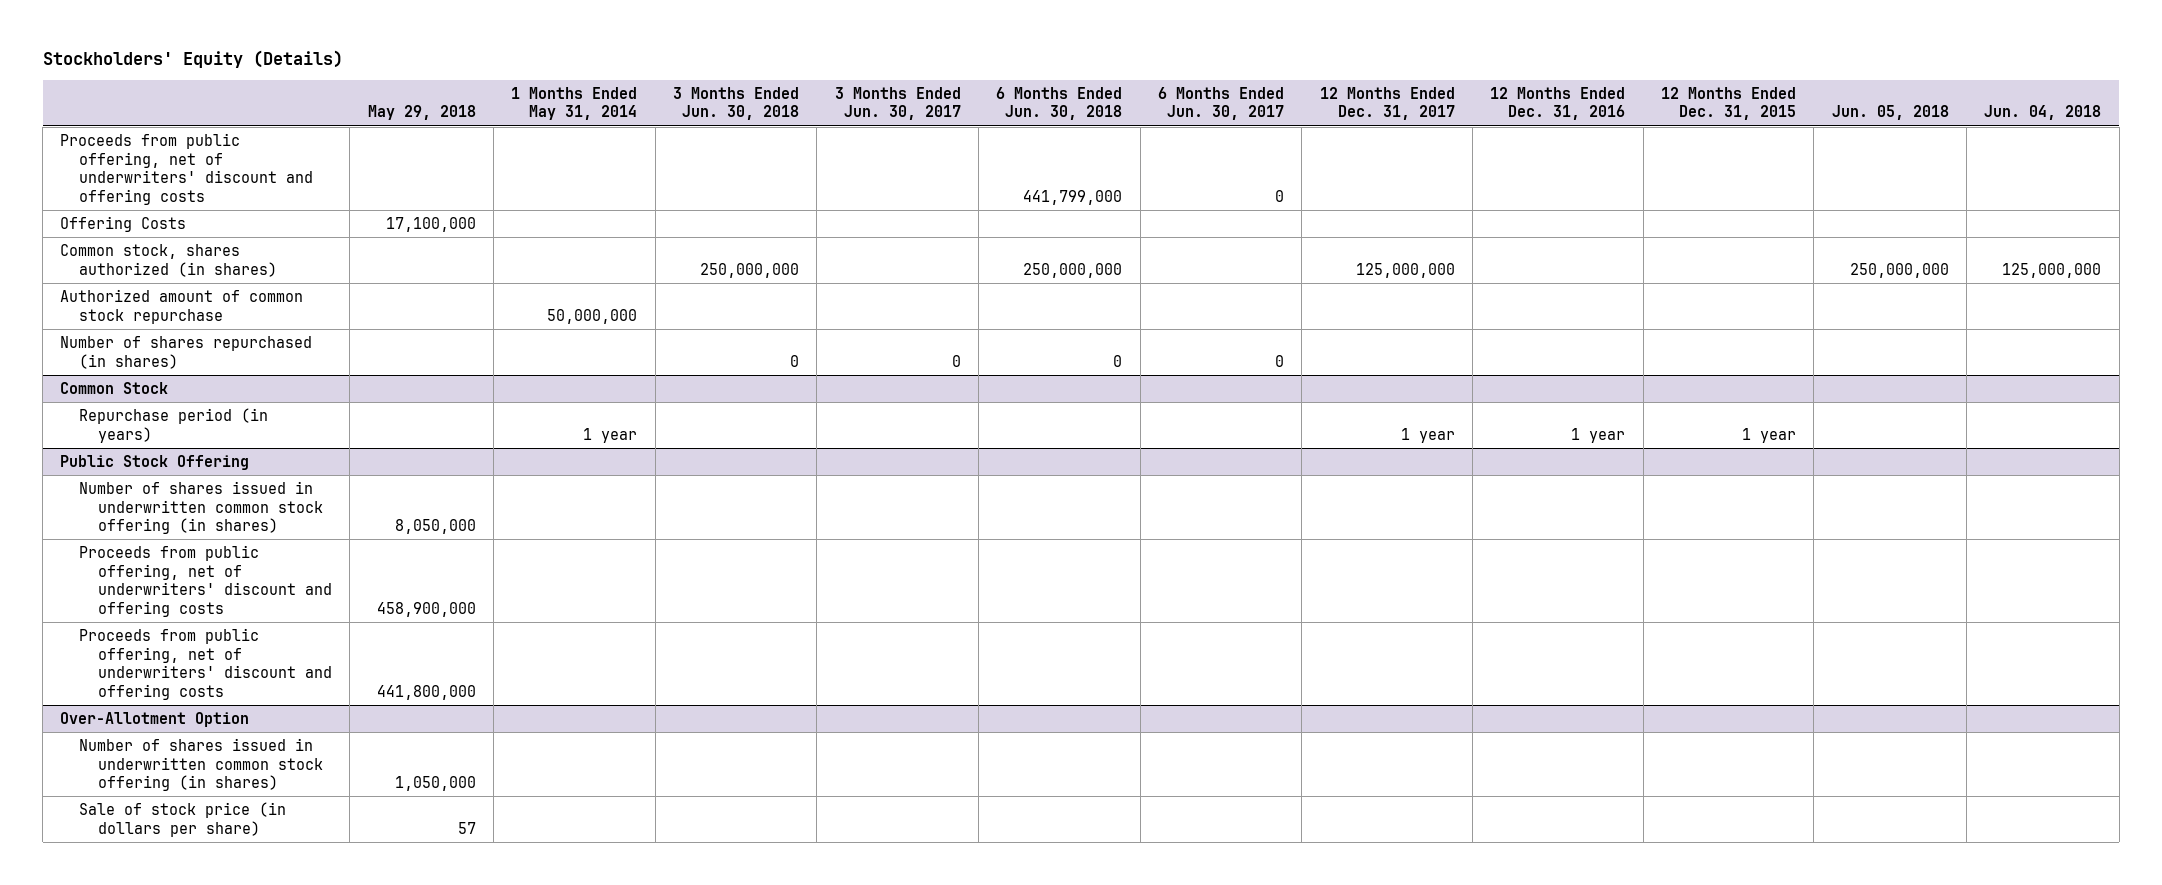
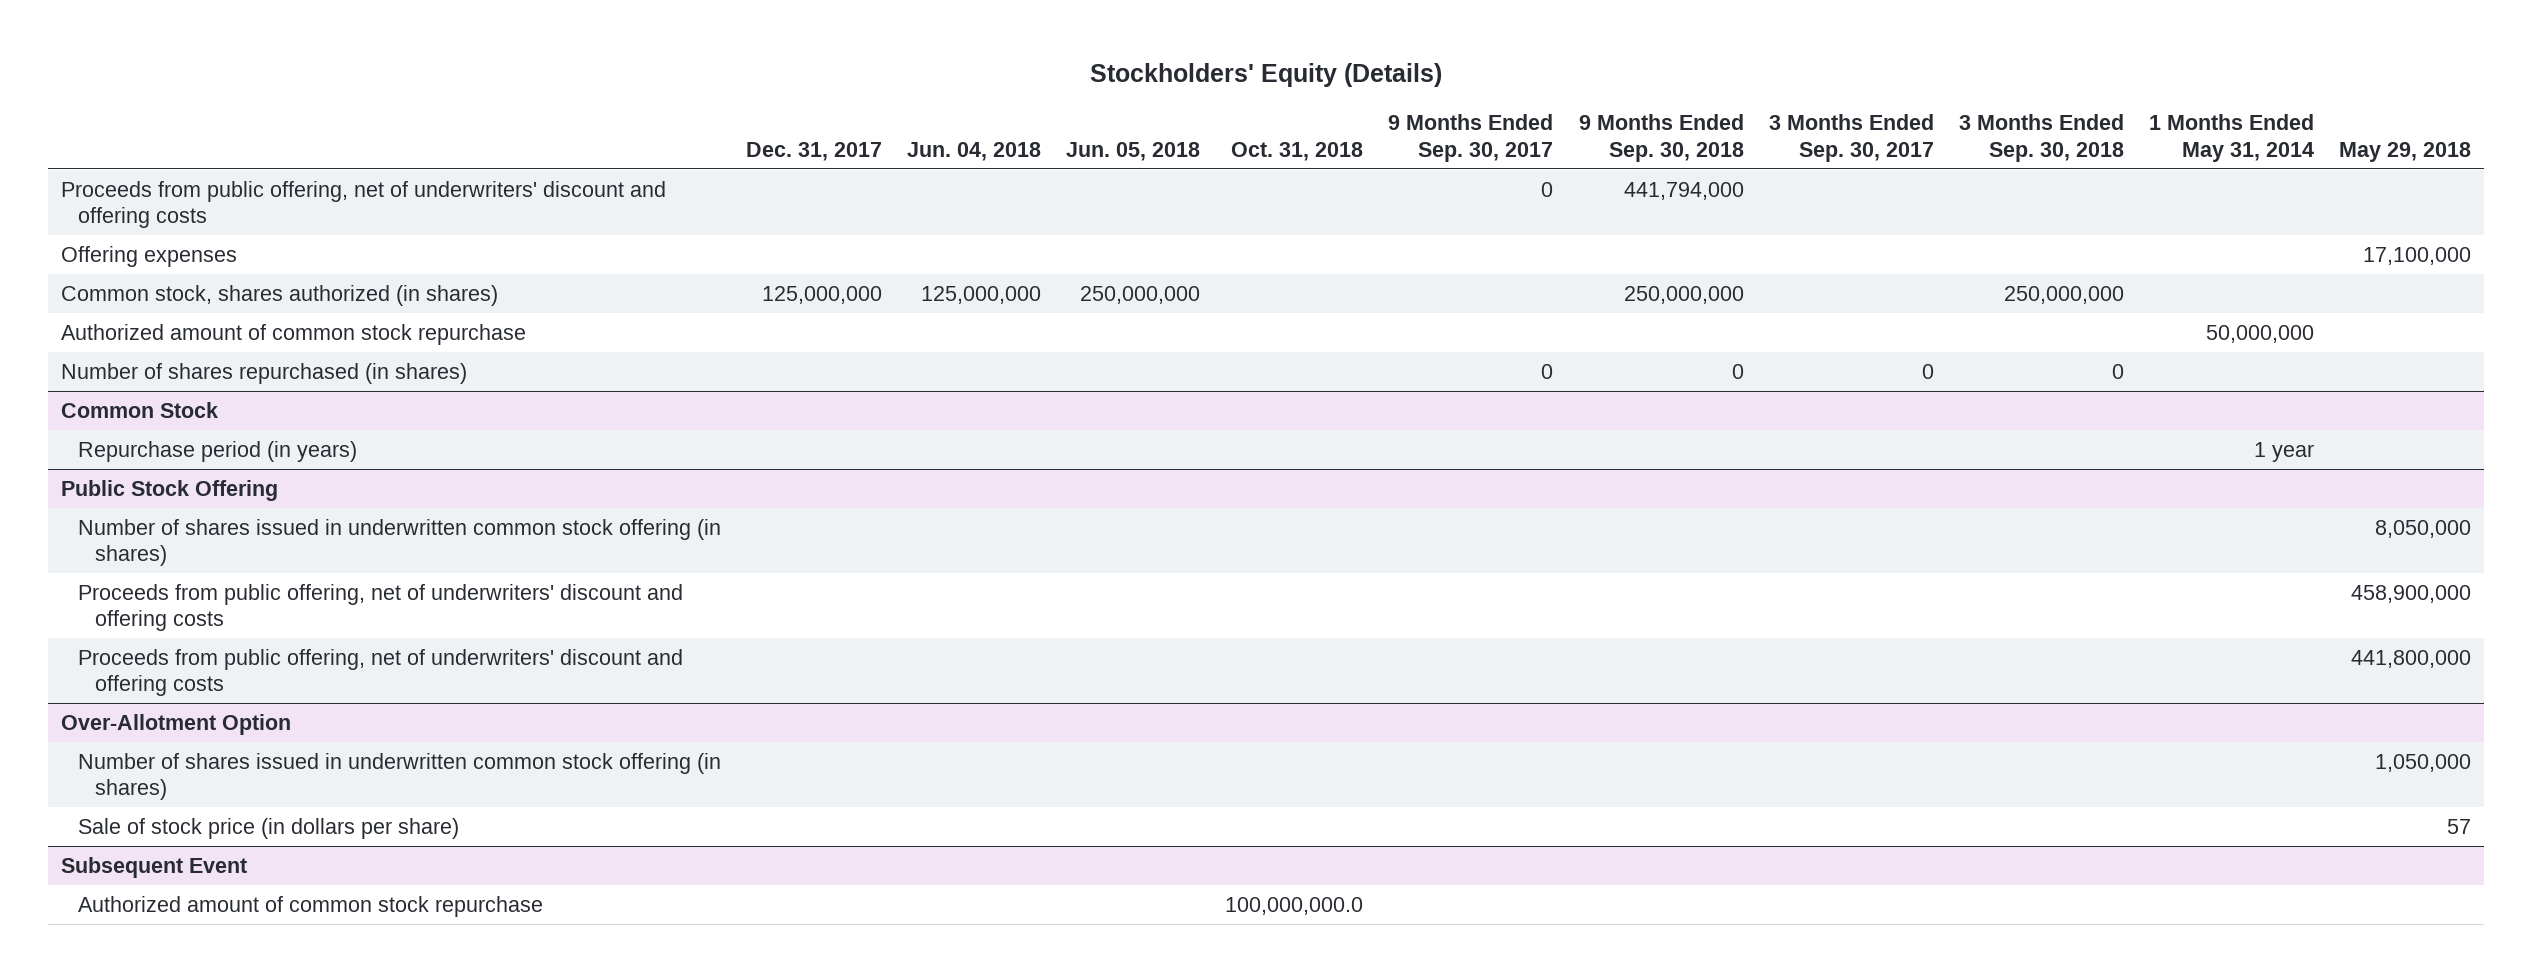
- | May 29, 2018 | 1 Months Ended May 31, 2014 | 3 Months Ended Jun. 30, 2018 | 3 Months Ended Jun. 30, 2017 | 6 Months Ended Jun. 30, 2018 | 6 Months Ended Jun. 30, 2017 | 12 Months Ended Dec. 31, 2017 | 12 Months Ended Dec. 31, 2016 | 12 Months Ended Dec. 31, 2015 | Jun. 05, 2018 | Jun. 04, 2018
+ | Dec. 31, 2017 | Jun. 04, 2018 | Jun. 05, 2018 | Oct. 31, 2018 | 9 Months Ended Sep. 30, 2017 | 9 Months Ended Sep. 30, 2018 | 3 Months Ended Sep. 30, 2017 | 3 Months Ended Sep. 30, 2018 | 1 Months Ended May 31, 2014 | May 29, 2018
- Offering Costs | 17,100,000 | | | | | | | | | |
+ Offering expenses | | | | | | | | | | 17,100,000
+ Subsequent Event
+ Authorized amount of common stock repurchase | | | | 100,000,000.0 | | | | | |

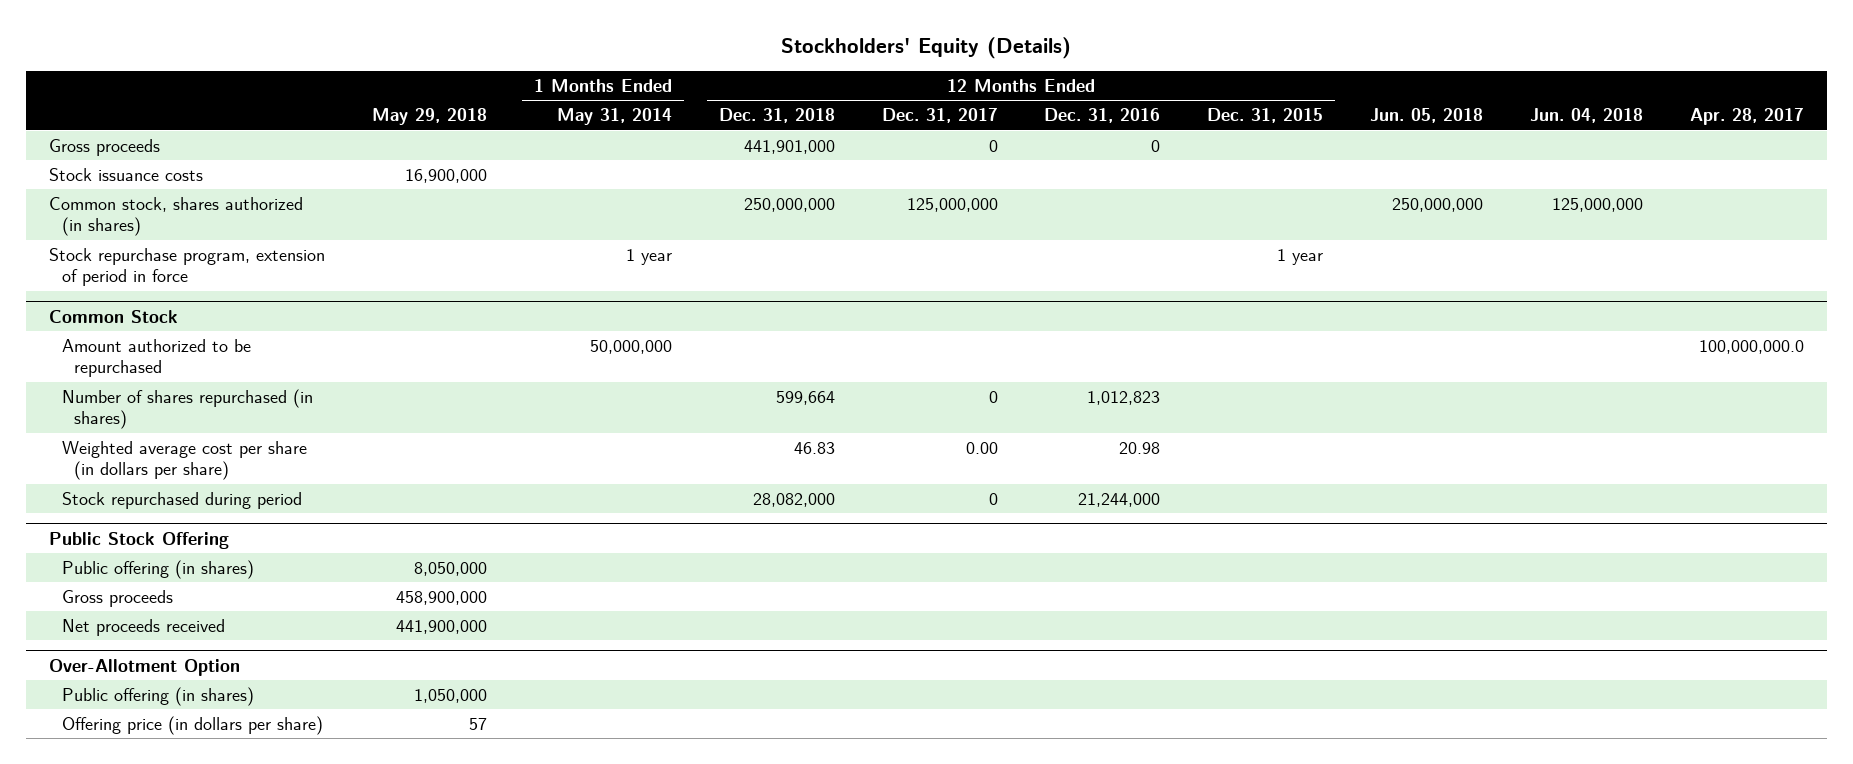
- | Dec. 31, 2017 | Jun. 04, 2018 | Jun. 05, 2018 | Oct. 31, 2018 | 9 Months Ended Sep. 30, 2017 | 9 Months Ended Sep. 30, 2018 | 3 Months Ended Sep. 30, 2017 | 3 Months Ended Sep. 30, 2018 | 1 Months Ended May 31, 2014 | May 29, 2018
+ | May 29, 2018 | 1 Months Ended May 31, 2014 | 12 Months Ended Dec. 31, 2018 | 12 Months Ended Dec. 31, 2017 | 12 Months Ended Dec. 31, 2016 | 12 Months Ended Dec. 31, 2015 | Jun. 05, 2018 | Jun. 04, 2018 | Apr. 28, 2017
- Proceeds from public offering, net of underwriters' discount and offering costs | | | | | 0 | 441,794,000 | | | |
- Offering expenses | | | | | | | | | | 17,100,000
+ Gross proceeds | | | 441,901,000 | 0 | 0 | | | |
+ Stock issuance costs | 16,900,000 | | | | | | | |
- Authorized amount of common stock repurchase | | | | | | | | | 50,000,000 |
- Number of shares repurchased (in shares) | | | | | 0 | 0 | 0 | 0 | |
+ Stock repurchase program, extension of period in force | | 1 year | | | | 1 year | | |
@ Common Stock
- Repurchase period (in years) | | | | | | | | | 1 year |
+ Amount authorized to be repurchased | | 50,000,000 | | | | | | | 100,000,000.0
+ Number of shares repurchased (in shares) | | | 599,664 | 0 | 1,012,823 | | | |
+ Weighted average cost per share (in dollars per share) | | | 46.83 | 0.00 | 20.98 | | | |
+ Stock repurchased during period | | | 28,082,000 | 0 | 21,244,000 | | | |
@ Public Stock Offering
- Number of shares issued in underwritten common stock offering (in shares) | | | | | | | | | | 8,050,000
- Proceeds from public offering, net of underwriters' discount and offering costs | | | | | | | | | | 458,900,000
- Proceeds from public offering, net of underwriters' discount and offering costs | | | | | | | | | | 441,800,000
+ Public offering (in shares) | 8,050,000 | | | | | | | |
+ Gross proceeds | 458,900,000 | | | | | | | |
+ Net proceeds received | 441,900,000 | | | | | | | |
@ Over-Allotment Option
- Number of shares issued in underwritten common stock offering (in shares) | | | | | | | | | | 1,050,000
- Sale of stock price (in dollars per share) | | | | | | | | | | 57
- Subsequent Event
- Authorized amount of common stock repurchase | | | | 100,000,000.0 | | | | | |
@ Over-Allotment Option
+ Public offering (in shares) | 1,050,000 | | | | | | | |
+ Offering price (in dollars per share) | 57 | | | | | | | |

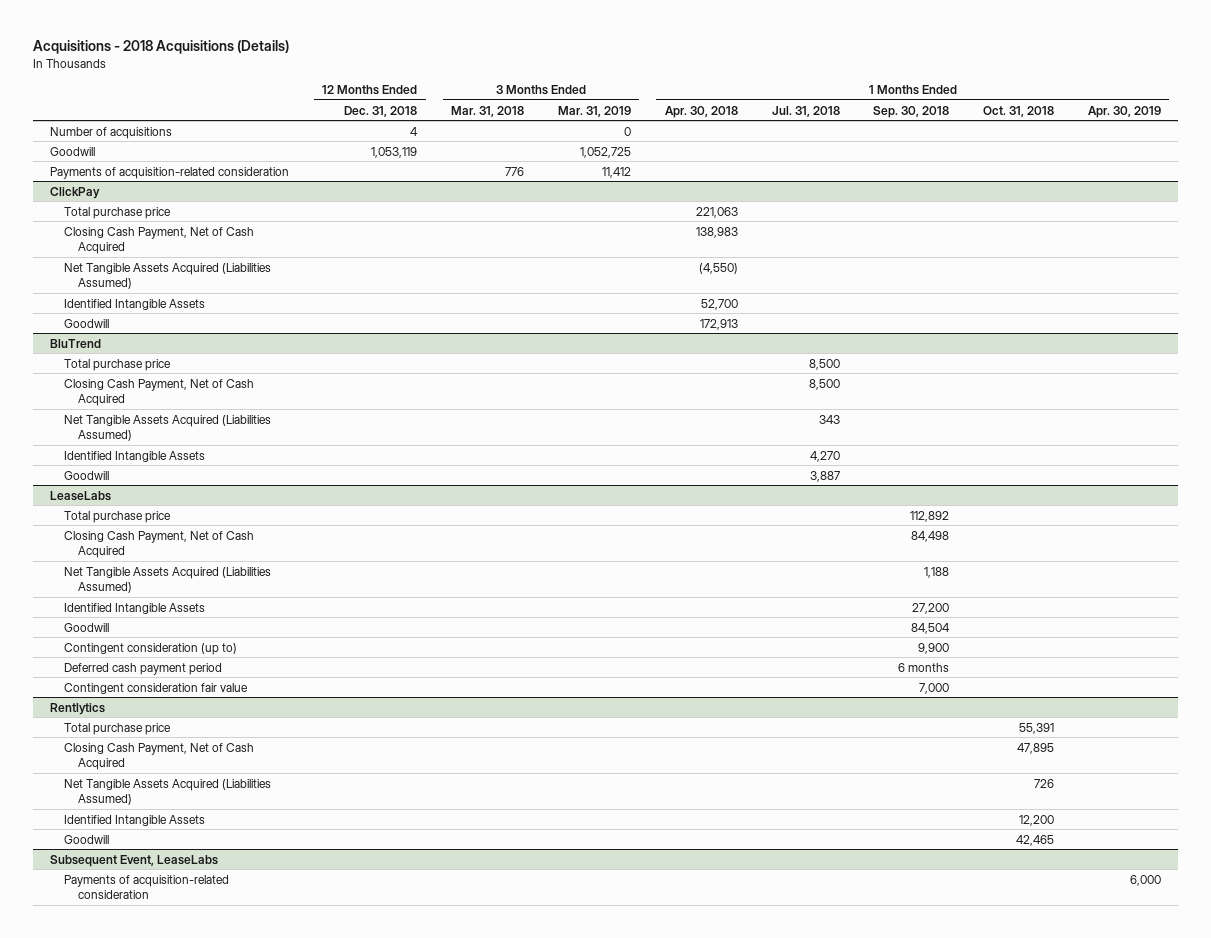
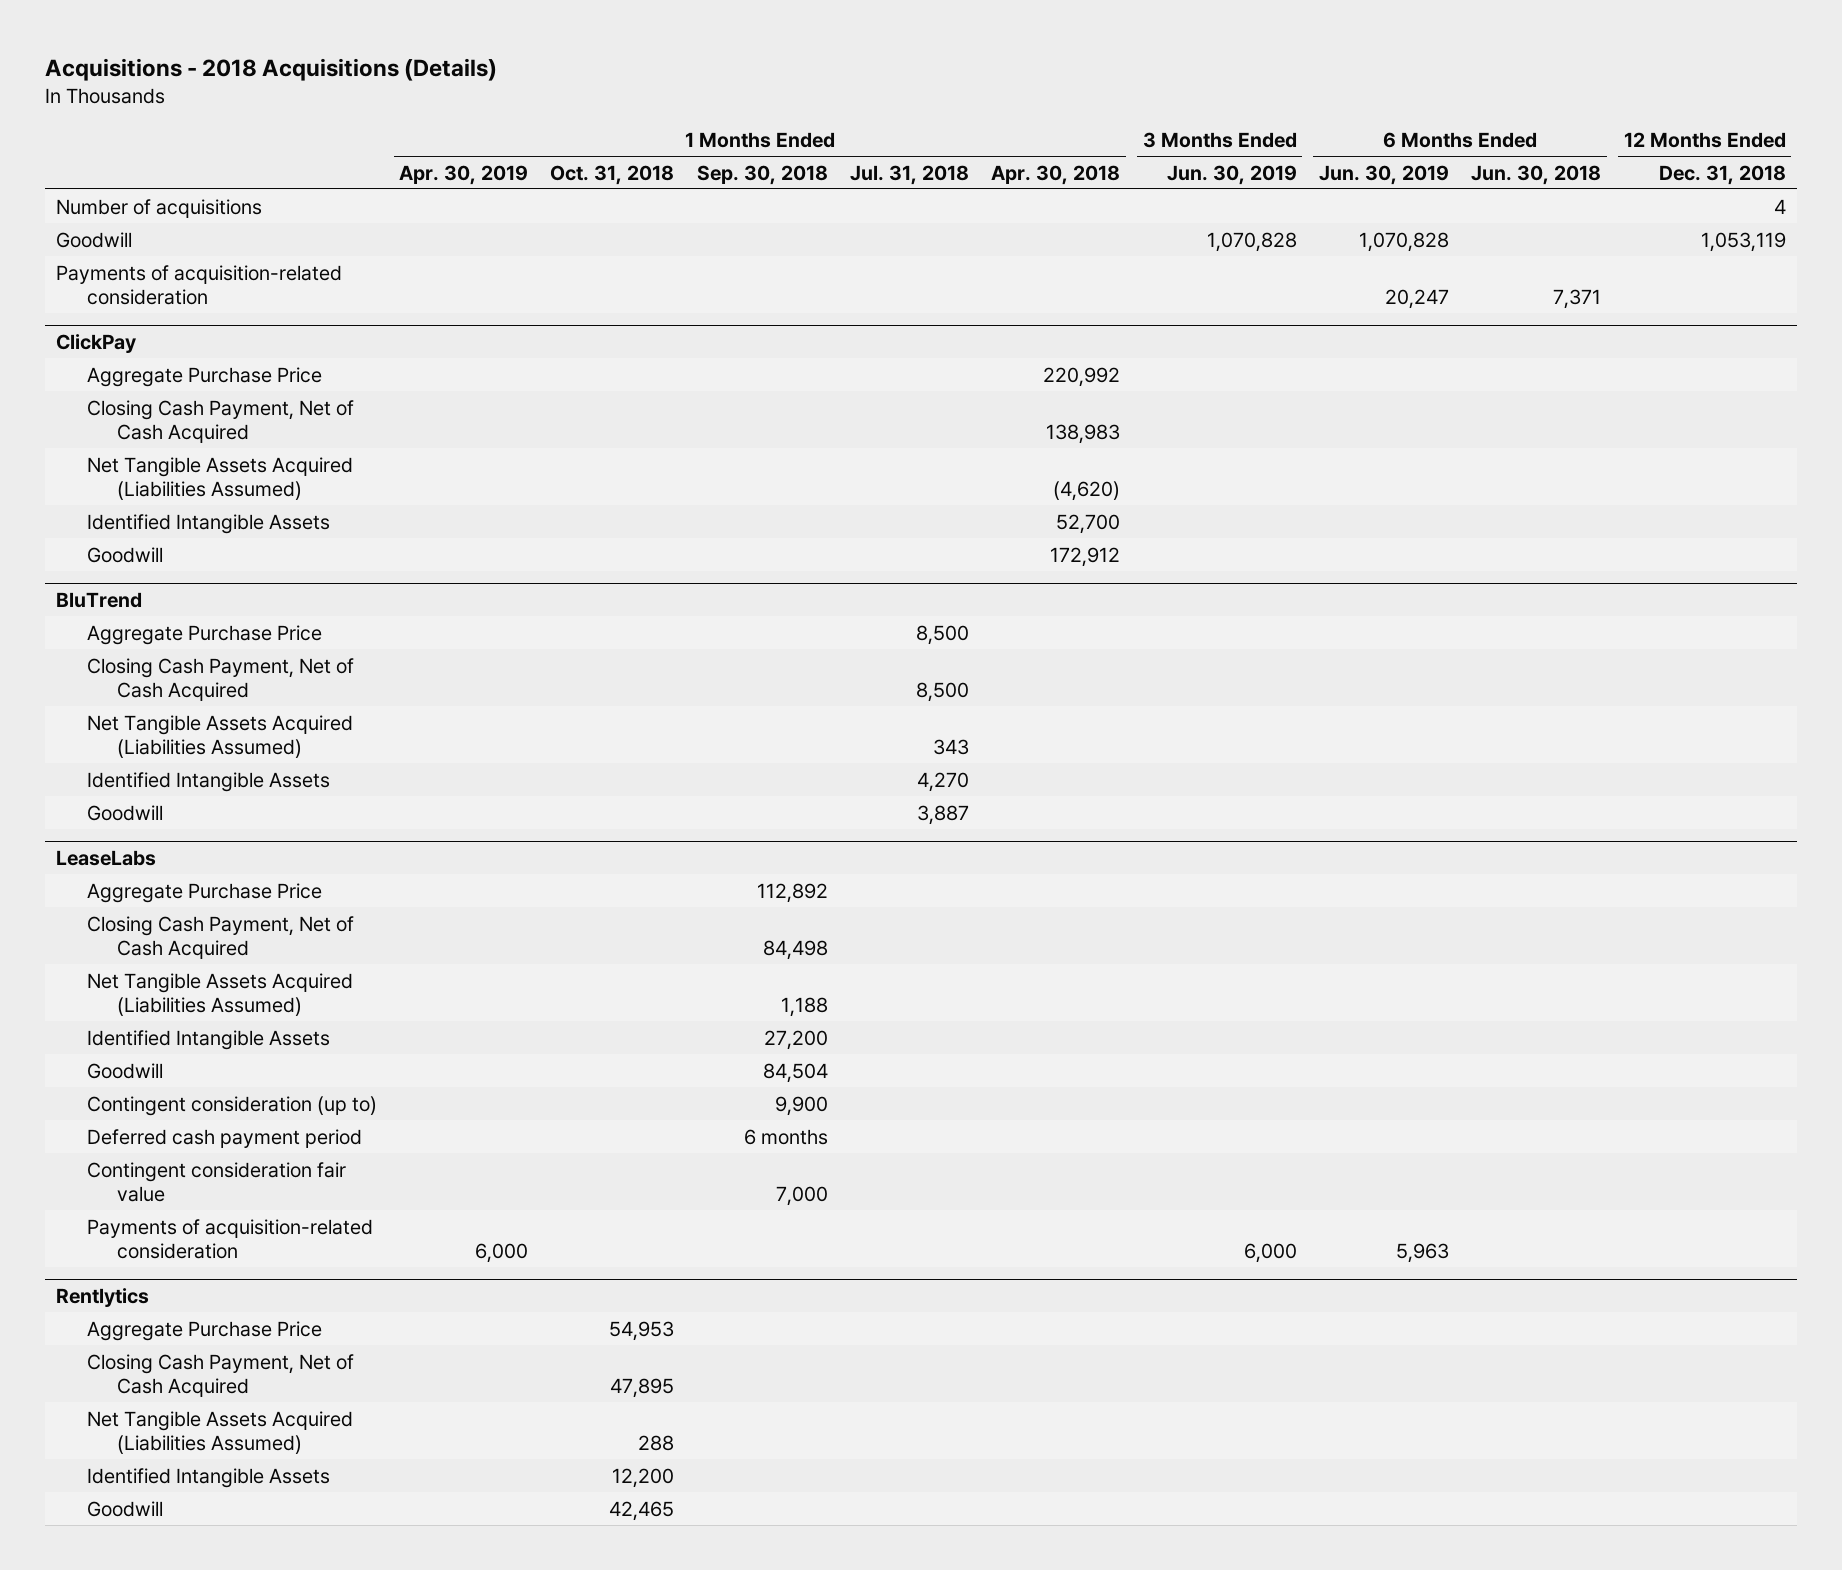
- | 12 Months Ended Dec. 31, 2018 | 3 Months Ended Mar. 31, 2018 | 3 Months Ended Mar. 31, 2019 | 1 Months Ended Apr. 30, 2018 | 1 Months Ended Jul. 31, 2018 | 1 Months Ended Sep. 30, 2018 | 1 Months Ended Oct. 31, 2018 | 1 Months Ended Apr. 30, 2019
+ | 1 Months Ended Apr. 30, 2019 | 1 Months Ended Oct. 31, 2018 | 1 Months Ended Sep. 30, 2018 | 1 Months Ended Jul. 31, 2018 | 1 Months Ended Apr. 30, 2018 | 3 Months Ended Jun. 30, 2019 | 6 Months Ended Jun. 30, 2019 | 6 Months Ended Jun. 30, 2018 | 12 Months Ended Dec. 31, 2018
@ ClickPay
- Total purchase price | | | | 221,063 | | | |
+ Aggregate Purchase Price | | | | | 220,992 | | | |
- Net Tangible Assets Acquired (Liabilities Assumed) | | | | (4,550) | | | |
+ Net Tangible Assets Acquired (Liabilities Assumed) | | | | | (4,620) | | | |
- Goodwill | | | | 172,913 | | | |
+ Goodwill | | | | | 172,912 | | | |
@ BluTrend
- Total purchase price | | | | | 8,500 | | |
+ Aggregate Purchase Price | | | | 8,500 | | | | |
@ LeaseLabs
- Total purchase price | | | | | | 112,892 | |
+ Aggregate Purchase Price | | | 112,892 | | | | | |
+ Payments of acquisition-related consideration | 6,000 | | | | | 6,000 | 5,963 | |
@ Rentlytics
- Total purchase price | | | | | | | 55,391 |
+ Aggregate Purchase Price | | 54,953 | | | | | | |
- Net Tangible Assets Acquired (Liabilities Assumed) | | | | | | | 726 |
+ Net Tangible Assets Acquired (Liabilities Assumed) | | 288 | | | | | | |
- Subsequent Event, LeaseLabs
- Payments of acquisition-related consideration | | | | | | | | 6,000

